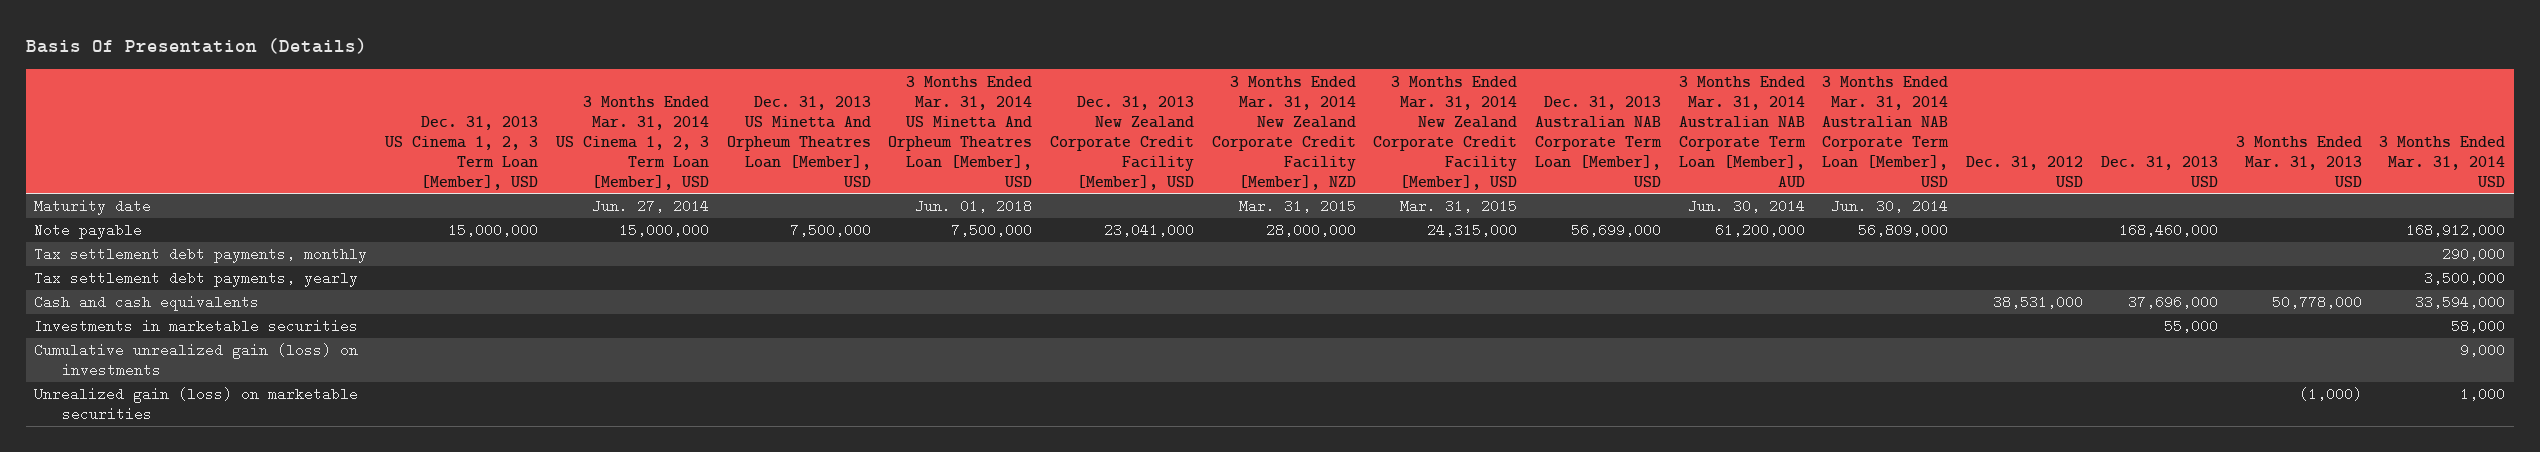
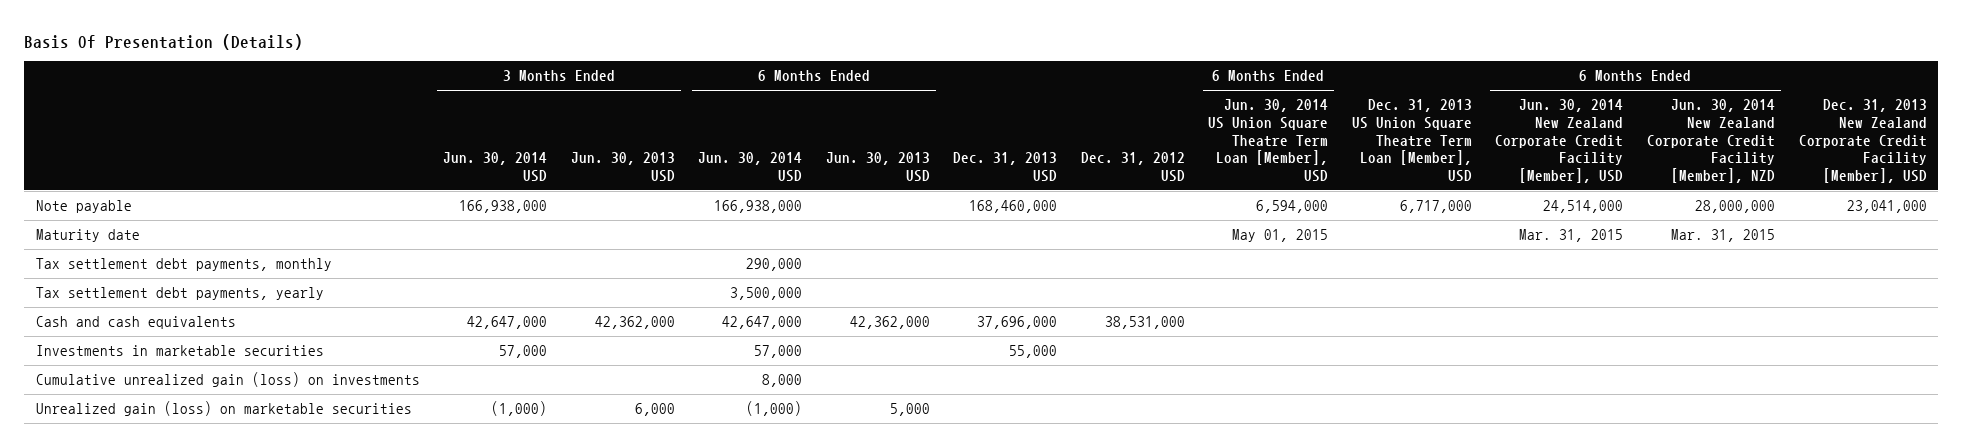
- | Dec. 31, 2013 US Cinema 1, 2, 3 Term Loan [Member], USD | 3 Months Ended Mar. 31, 2014 US Cinema 1, 2, 3 Term Loan [Member], USD | Dec. 31, 2013 US Minetta And Orpheum Theatres Loan [Member], USD | 3 Months Ended Mar. 31, 2014 US Minetta And Orpheum Theatres Loan [Member], USD | Dec. 31, 2013 New Zealand Corporate Credit Facility [Member], USD | 3 Months Ended Mar. 31, 2014 New Zealand Corporate Credit Facility [Member], NZD | 3 Months Ended Mar. 31, 2014 New Zealand Corporate Credit Facility [Member], USD | Dec. 31, 2013 Australian NAB Corporate Term Loan [Member], USD | 3 Months Ended Mar. 31, 2014 Australian NAB Corporate Term Loan [Member], AUD | 3 Months Ended Mar. 31, 2014 Australian NAB Corporate Term Loan [Member], USD | Dec. 31, 2012 USD | Dec. 31, 2013 USD | 3 Months Ended Mar. 31, 2013 USD | 3 Months Ended Mar. 31, 2014 USD
+ | 3 Months Ended Jun. 30, 2014 USD | 3 Months Ended Jun. 30, 2013 USD | 6 Months Ended Jun. 30, 2014 USD | 6 Months Ended Jun. 30, 2013 USD | Dec. 31, 2013 USD | Dec. 31, 2012 USD | 6 Months Ended Jun. 30, 2014 US Union Square Theatre Term Loan [Member], USD | Dec. 31, 2013 US Union Square Theatre Term Loan [Member], USD | 6 Months Ended Jun. 30, 2014 New Zealand Corporate Credit Facility [Member], USD | 6 Months Ended Jun. 30, 2014 New Zealand Corporate Credit Facility [Member], NZD | Dec. 31, 2013 New Zealand Corporate Credit Facility [Member], USD
moved down: Maturity date | | | | | | | May 01, 2015 | | Mar. 31, 2015 | Mar. 31, 2015 |

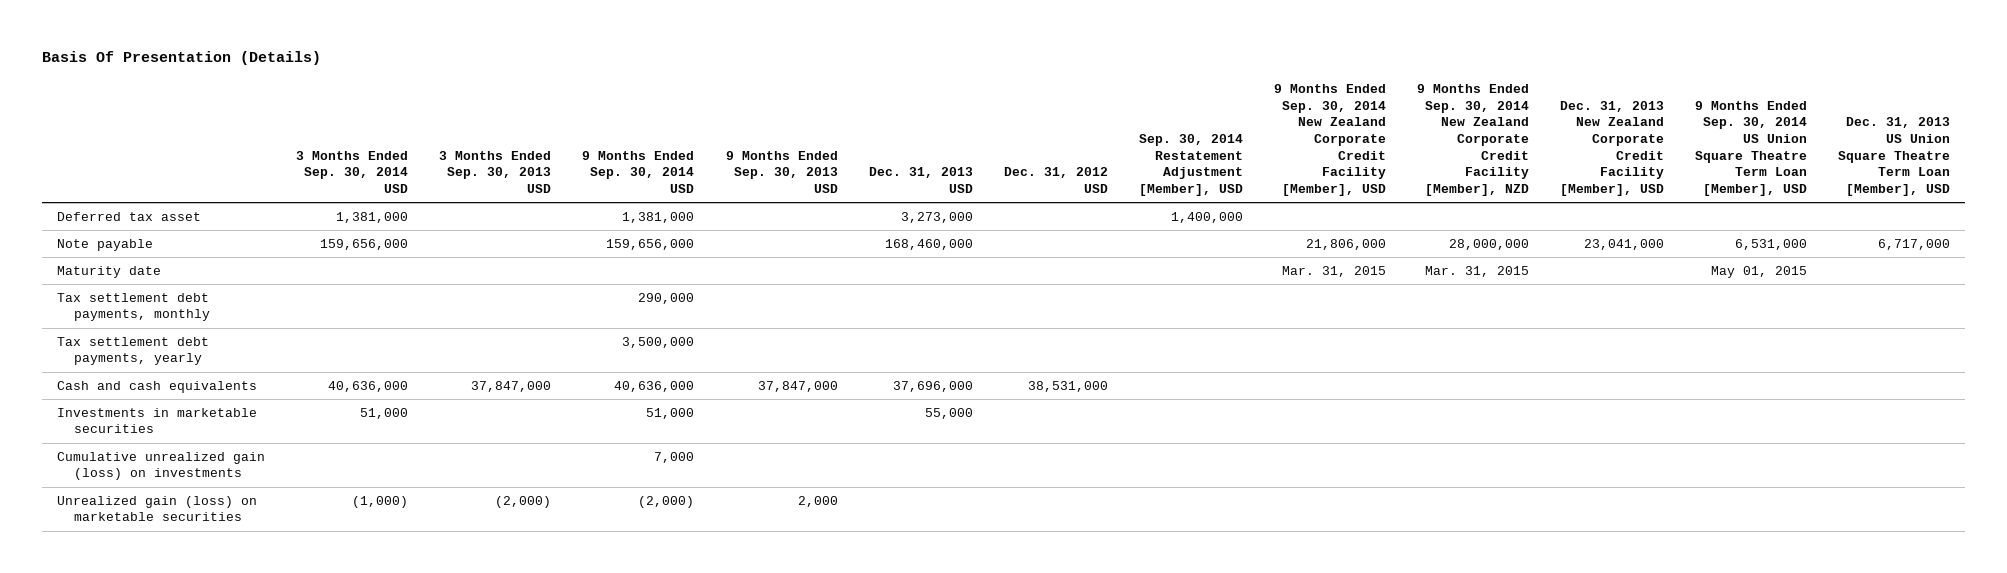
- | 3 Months Ended Jun. 30, 2014 USD | 3 Months Ended Jun. 30, 2013 USD | 6 Months Ended Jun. 30, 2014 USD | 6 Months Ended Jun. 30, 2013 USD | Dec. 31, 2013 USD | Dec. 31, 2012 USD | 6 Months Ended Jun. 30, 2014 US Union Square Theatre Term Loan [Member], USD | Dec. 31, 2013 US Union Square Theatre Term Loan [Member], USD | 6 Months Ended Jun. 30, 2014 New Zealand Corporate Credit Facility [Member], USD | 6 Months Ended Jun. 30, 2014 New Zealand Corporate Credit Facility [Member], NZD | Dec. 31, 2013 New Zealand Corporate Credit Facility [Member], USD
+ | 3 Months Ended Sep. 30, 2014 USD | 3 Months Ended Sep. 30, 2013 USD | 9 Months Ended Sep. 30, 2014 USD | 9 Months Ended Sep. 30, 2013 USD | Dec. 31, 2013 USD | Dec. 31, 2012 USD | Sep. 30, 2014 Restatement Adjustment [Member], USD | 9 Months Ended Sep. 30, 2014 New Zealand Corporate Credit Facility [Member], USD | 9 Months Ended Sep. 30, 2014 New Zealand Corporate Credit Facility [Member], NZD | Dec. 31, 2013 New Zealand Corporate Credit Facility [Member], USD | 9 Months Ended Sep. 30, 2014 US Union Square Theatre Term Loan [Member], USD | Dec. 31, 2013 US Union Square Theatre Term Loan [Member], USD
+ Deferred tax asset | 1,381,000 | | 1,381,000 | | 3,273,000 | | 1,400,000 | | | | |

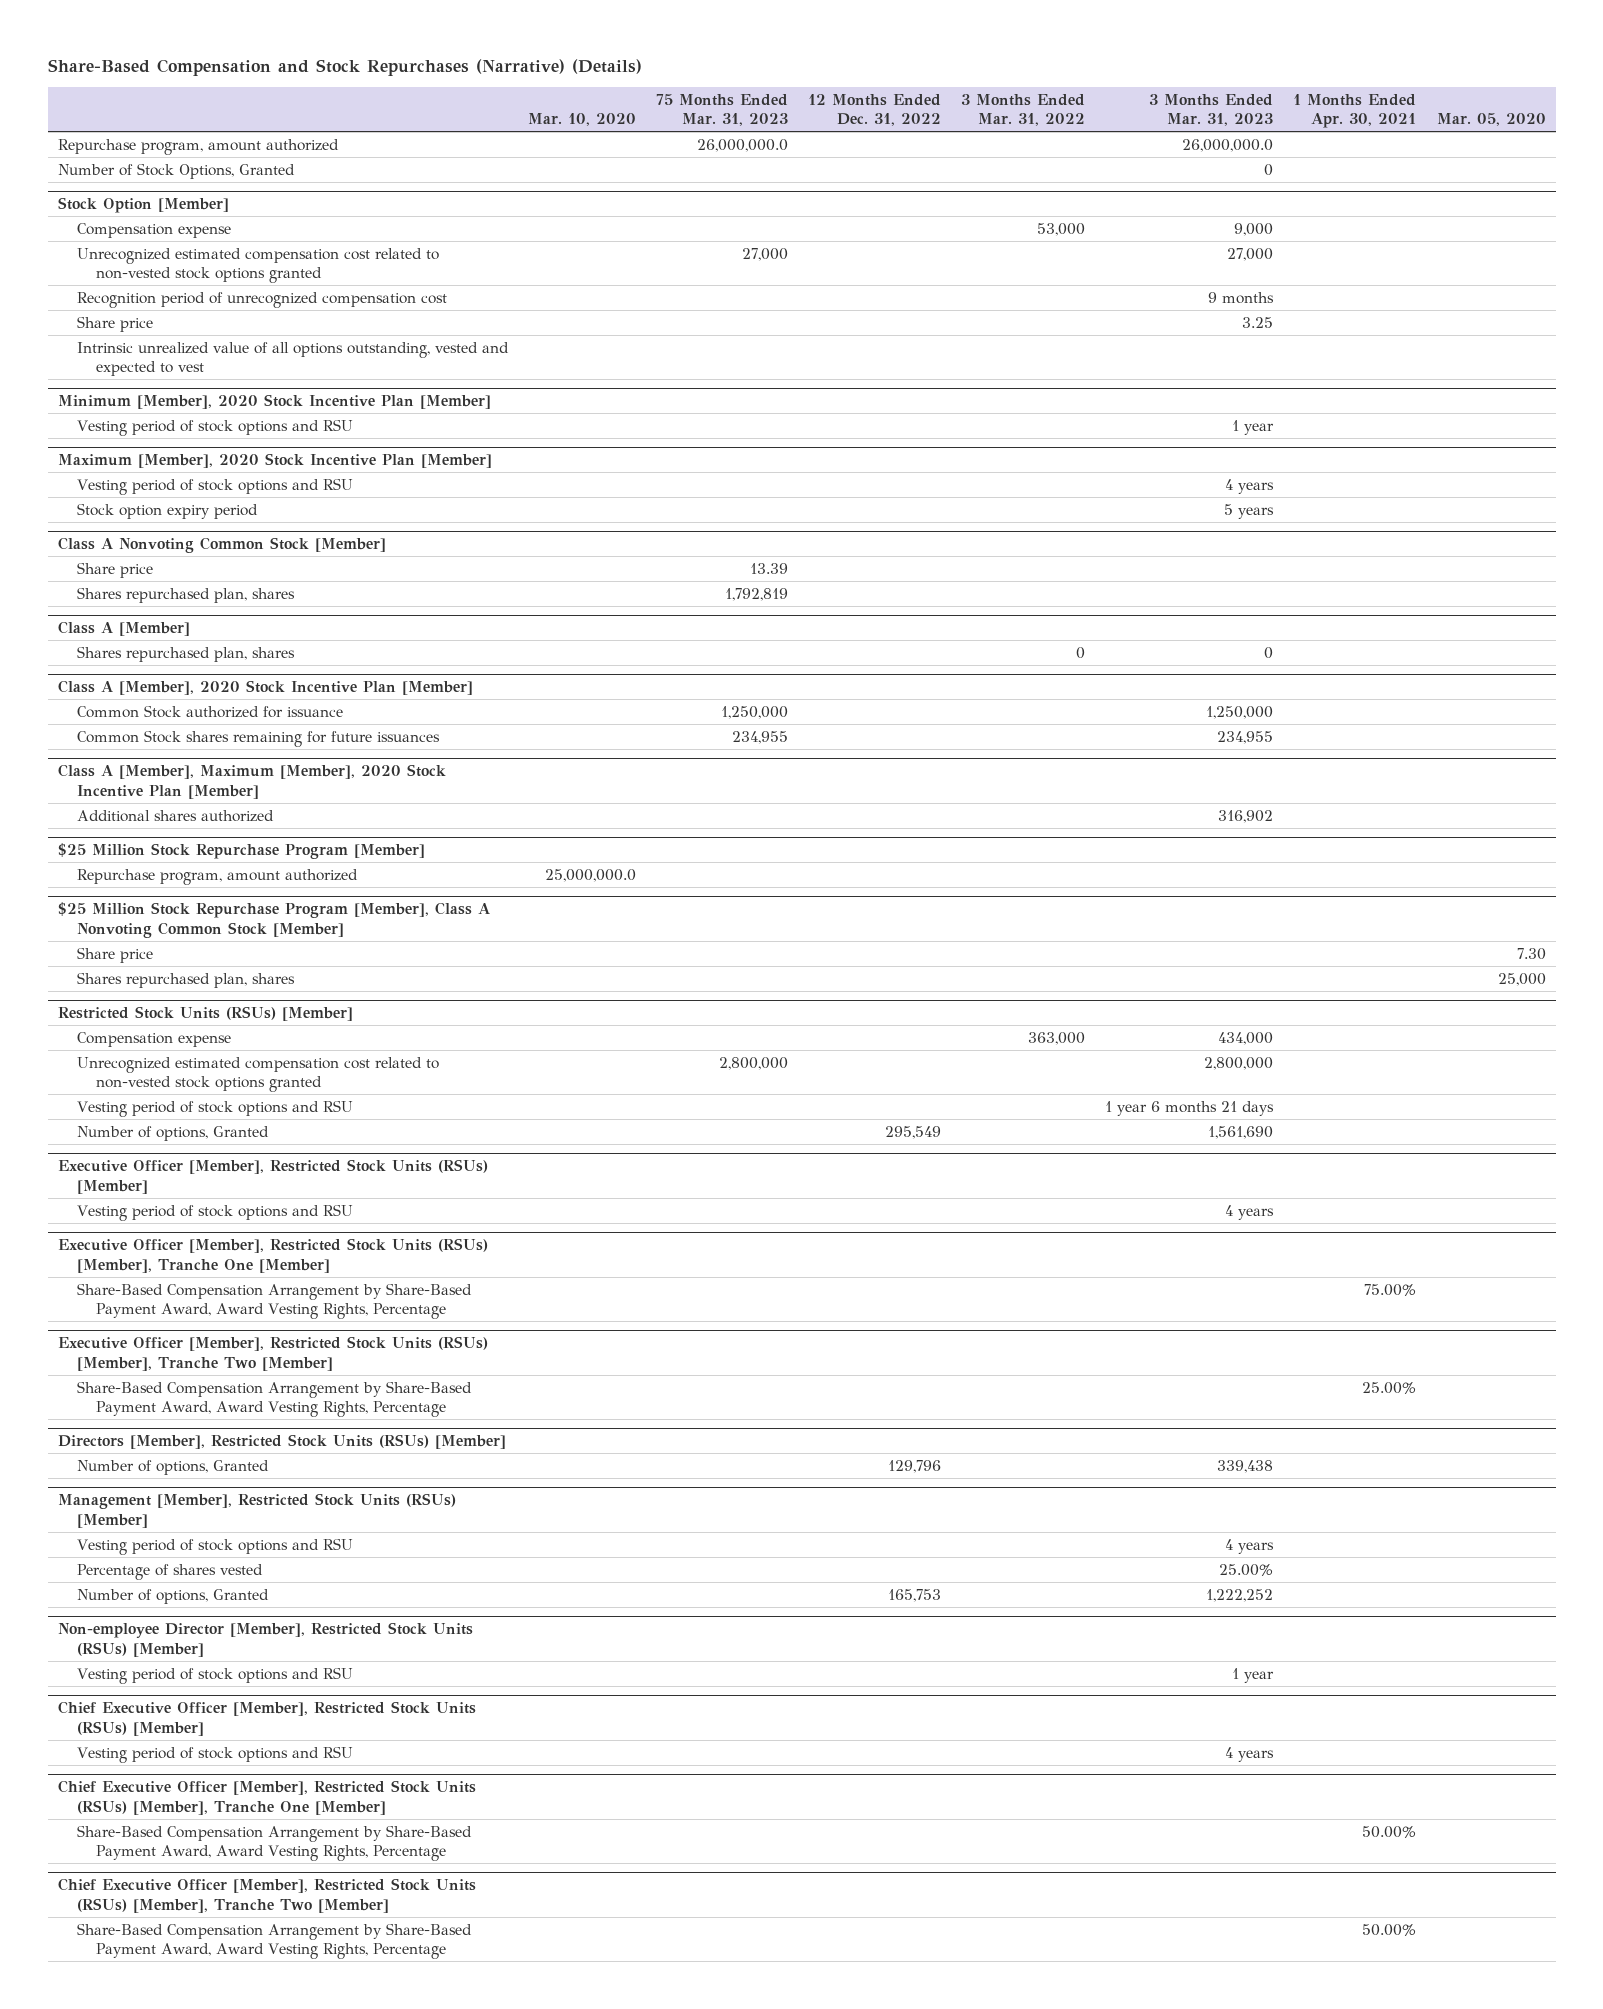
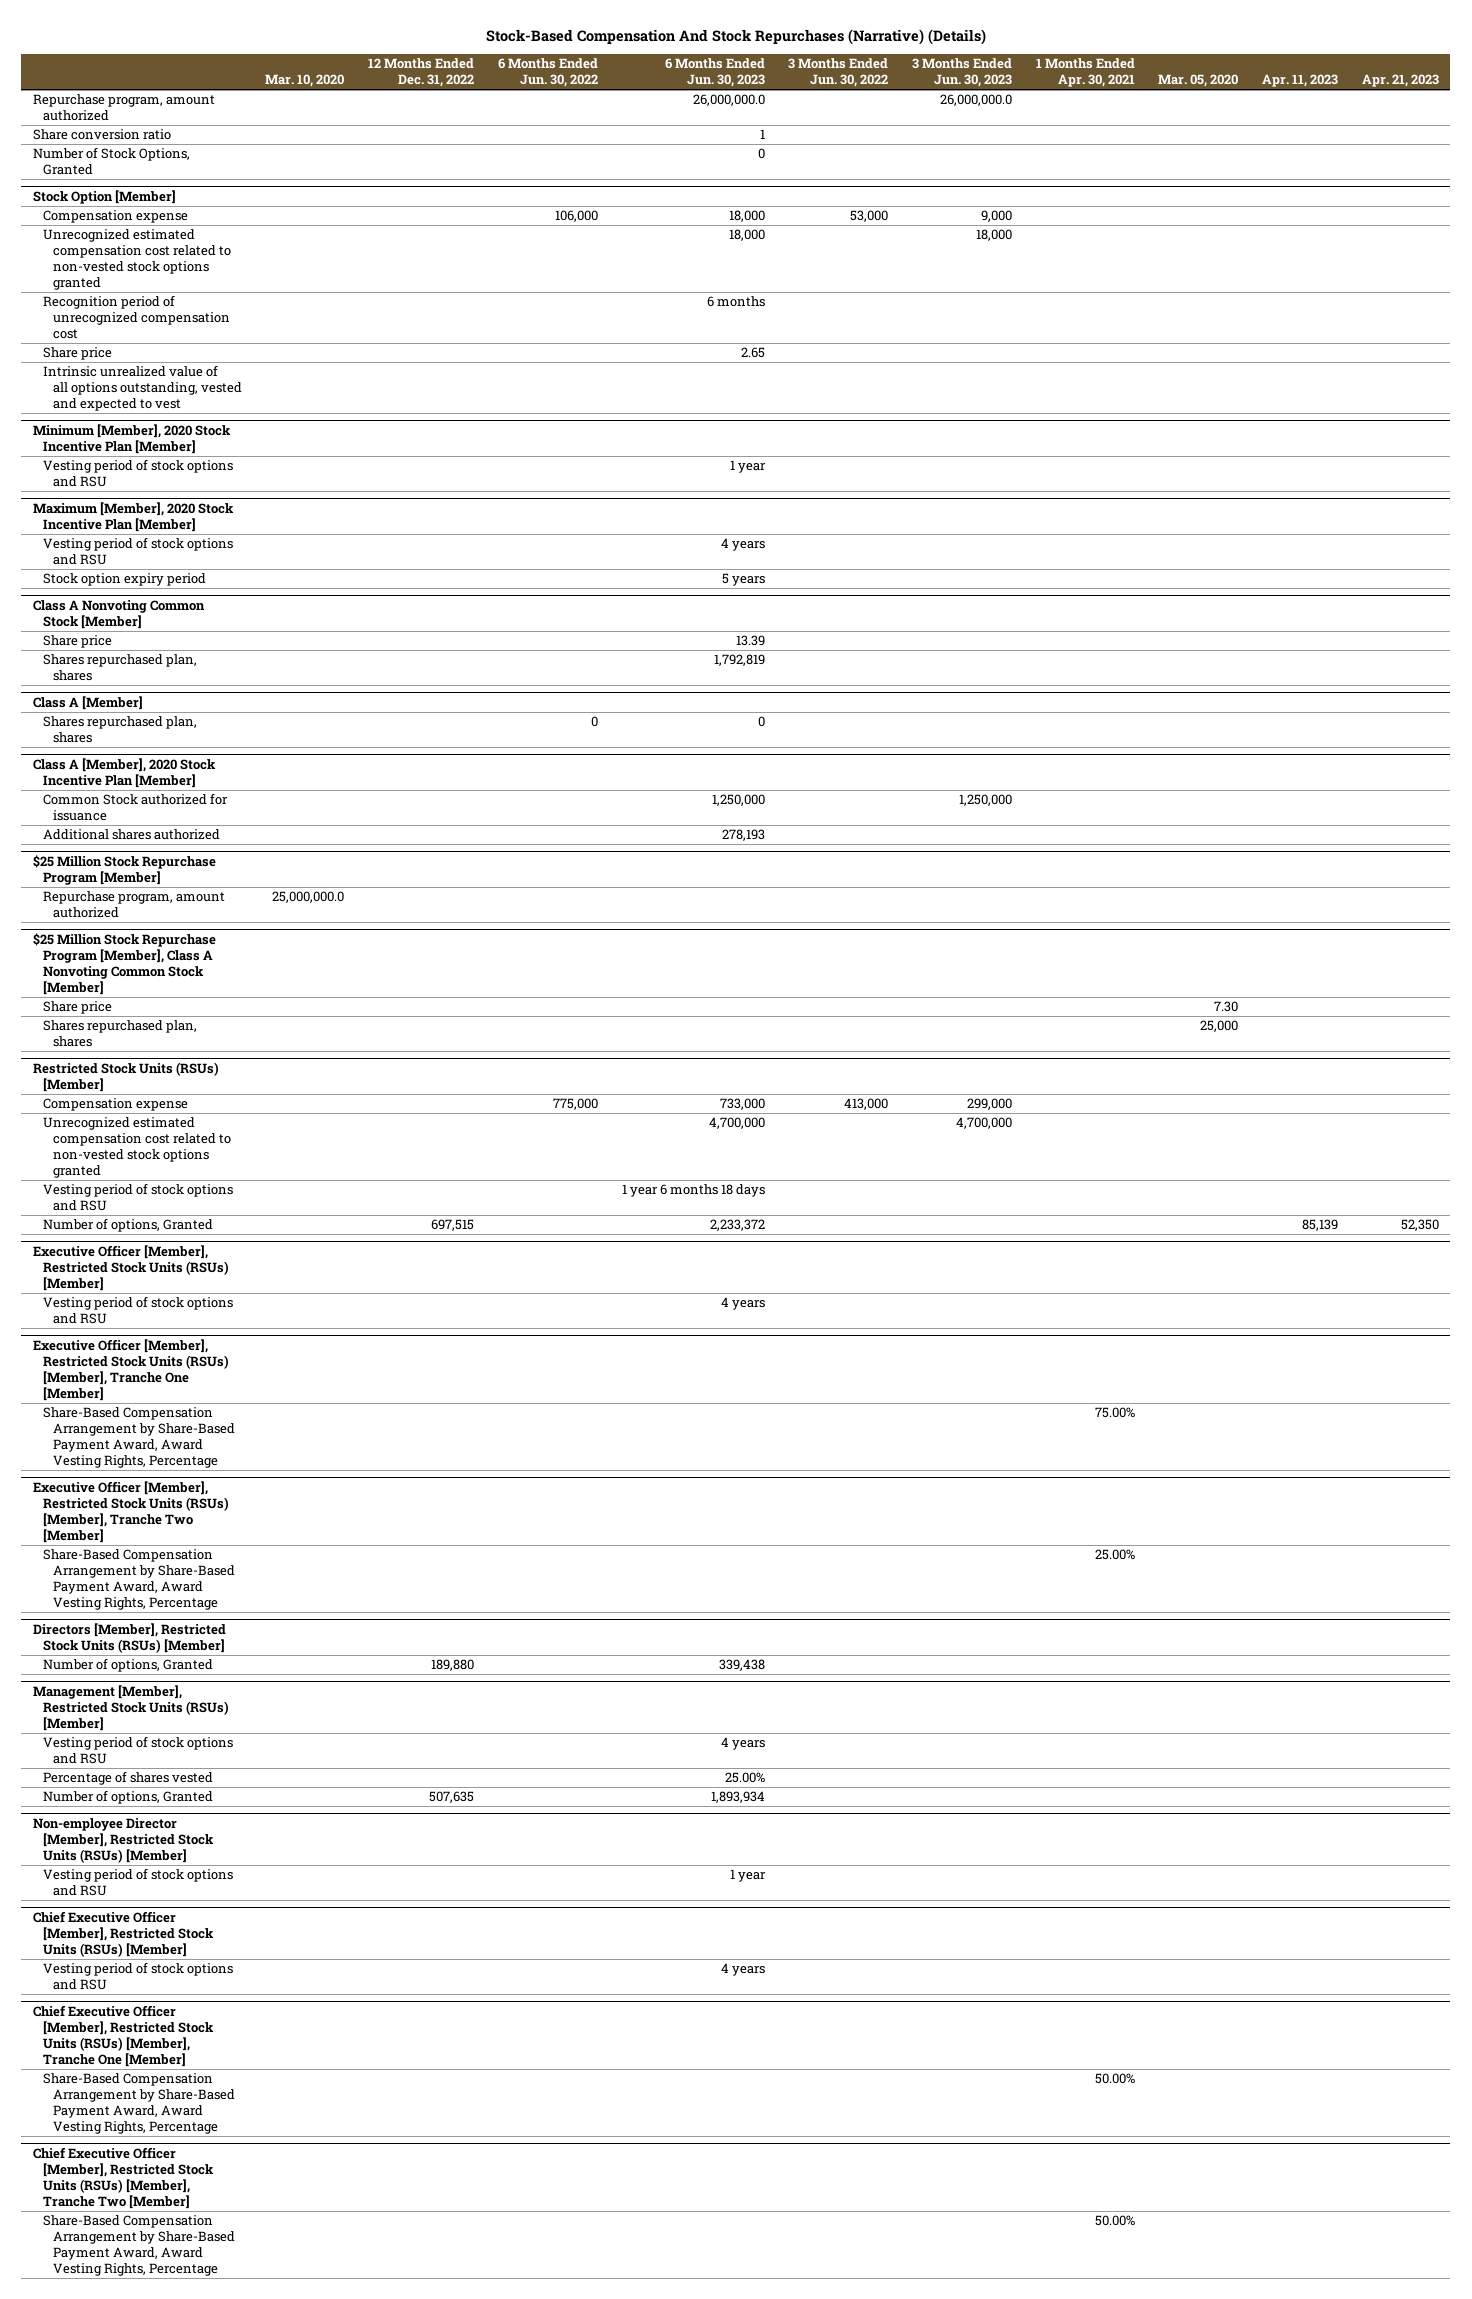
- Share-Based Compensation and Stock Repurchases (Narrative) (Details)
+ Stock-Based Compensation And Stock Repurchases (Narrative) (Details)
- | Mar. 10, 2020 | 75 Months Ended Mar. 31, 2023 | 12 Months Ended Dec. 31, 2022 | 3 Months Ended Mar. 31, 2022 | 3 Months Ended Mar. 31, 2023 | 1 Months Ended Apr. 30, 2021 | Mar. 05, 2020
+ | Mar. 10, 2020 | 12 Months Ended Dec. 31, 2022 | 6 Months Ended Jun. 30, 2022 | 6 Months Ended Jun. 30, 2023 | 3 Months Ended Jun. 30, 2022 | 3 Months Ended Jun. 30, 2023 | 1 Months Ended Apr. 30, 2021 | Mar. 05, 2020 | Apr. 11, 2023 | Apr. 21, 2023
+ Share conversion ratio | | | | 1 | | | | | |
@ Class A [Member], 2020 Stock Incentive Plan [Member]
- Common Stock shares remaining for future issuances | | 234,955 | | | 234,955 | |
- Class A [Member], Maximum [Member], 2020 Stock Incentive Plan [Member]
- Additional shares authorized | | | | | 316,902 | |
@ Class A [Member], 2020 Stock Incentive Plan [Member]
+ Additional shares authorized | | | | 278,193 | | | | | |
@ Restricted Stock Units (RSUs) [Member]
- Number of options, Granted | | | 295,549 | | 1,561,690 | |
+ Number of options, Granted | | 697,515 | | 2,233,372 | | | | | 85,139 | 52,350
@ Directors [Member], Restricted Stock Units (RSUs) [Member]
- Number of options, Granted | | | 129,796 | | 339,438 | |
+ Number of options, Granted | | 189,880 | | 339,438 | | | | | |
@ Management [Member], Restricted Stock Units (RSUs) [Member]
- Number of options, Granted | | | 165,753 | | 1,222,252 | |
+ Number of options, Granted | | 507,635 | | 1,893,934 | | | | | |

